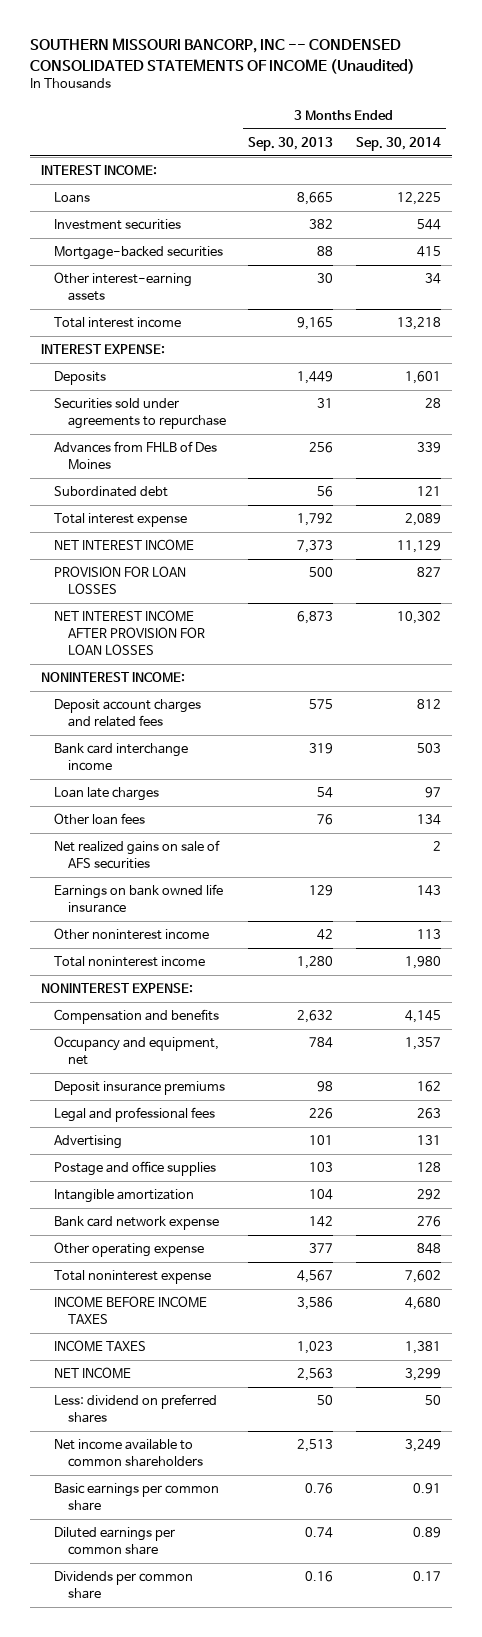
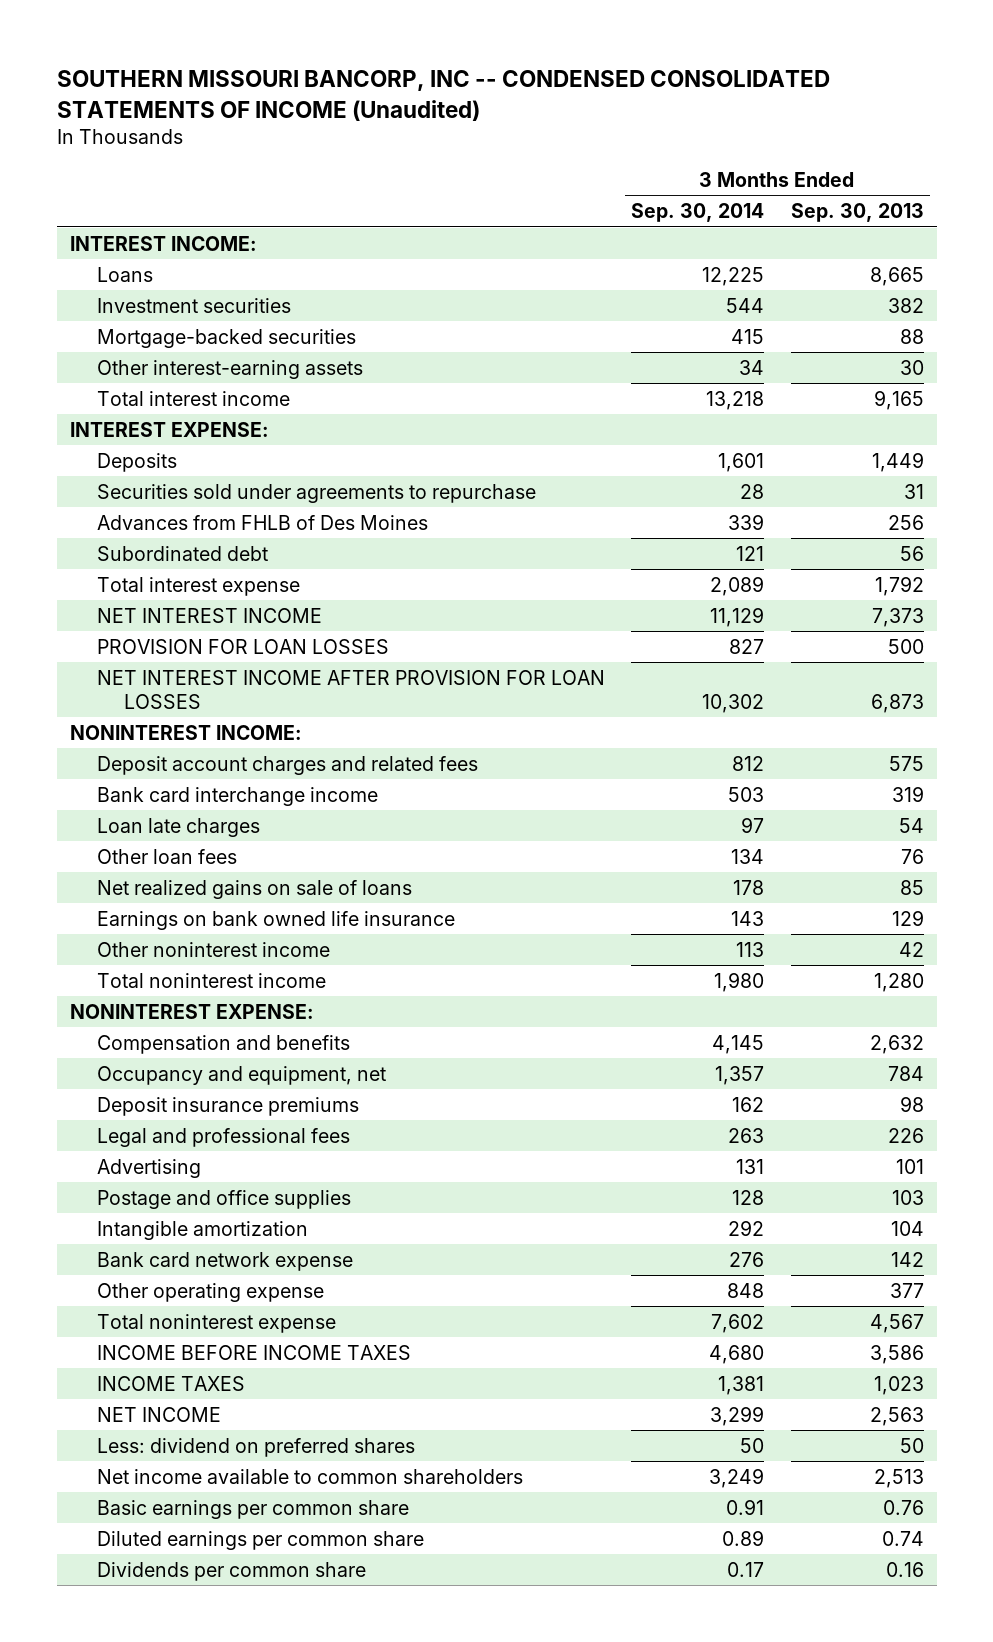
- | 3 Months Ended Sep. 30, 2013 | 3 Months Ended Sep. 30, 2014
+ | 3 Months Ended Sep. 30, 2014 | 3 Months Ended Sep. 30, 2013
- Net realized gains on sale of AFS securities | | 2
+ Net realized gains on sale of loans | 178 | 85

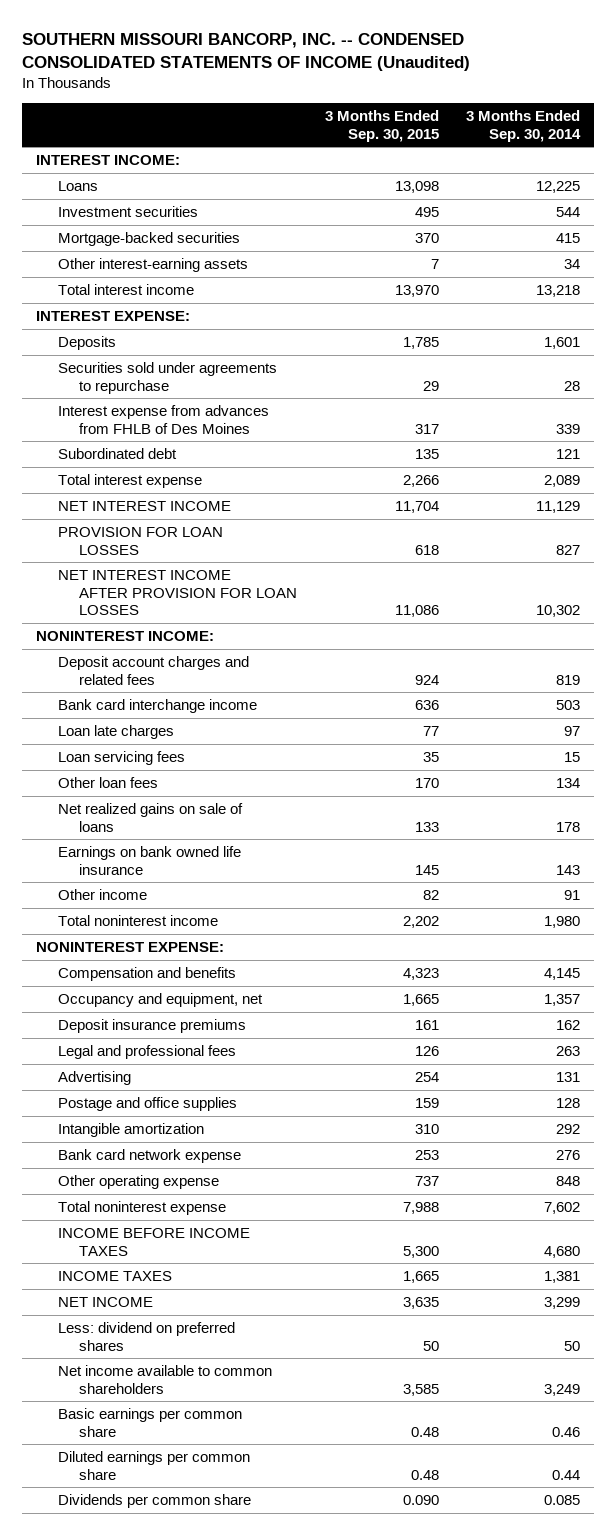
- SOUTHERN MISSOURI BANCORP, INC -- CONDENSED CONSOLIDATED STATEMENTS OF INCOME (Unaudited)
+ SOUTHERN MISSOURI BANCORP, INC. -- CONDENSED CONSOLIDATED STATEMENTS OF INCOME (Unaudited)
- | 3 Months Ended Sep. 30, 2014 | 3 Months Ended Sep. 30, 2013
+ | 3 Months Ended Sep. 30, 2015 | 3 Months Ended Sep. 30, 2014
- Advances from FHLB of Des Moines | 339 | 256
+ Interest expense from advances from FHLB of Des Moines | 317 | 339
- Deposit account charges and related fees | 812 | 575
+ Deposit account charges and related fees | 924 | 819
+ Loan servicing fees | 35 | 15
- Other noninterest income | 113 | 42
+ Other income | 82 | 91
- Basic earnings per common share | 0.91 | 0.76
- Diluted earnings per common share | 0.89 | 0.74
- Dividends per common share | 0.17 | 0.16
+ Basic earnings per common share | 0.48 | 0.46
+ Diluted earnings per common share | 0.48 | 0.44
+ Dividends per common share | 0.090 | 0.085

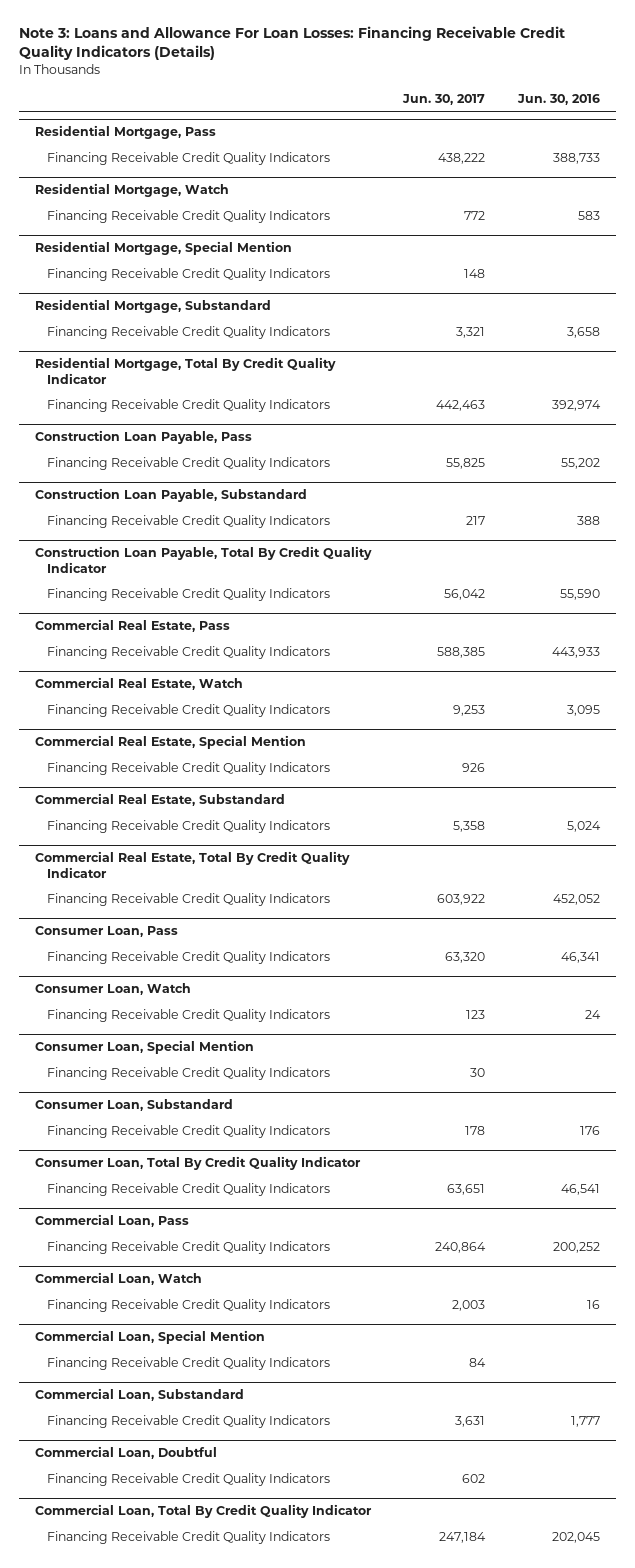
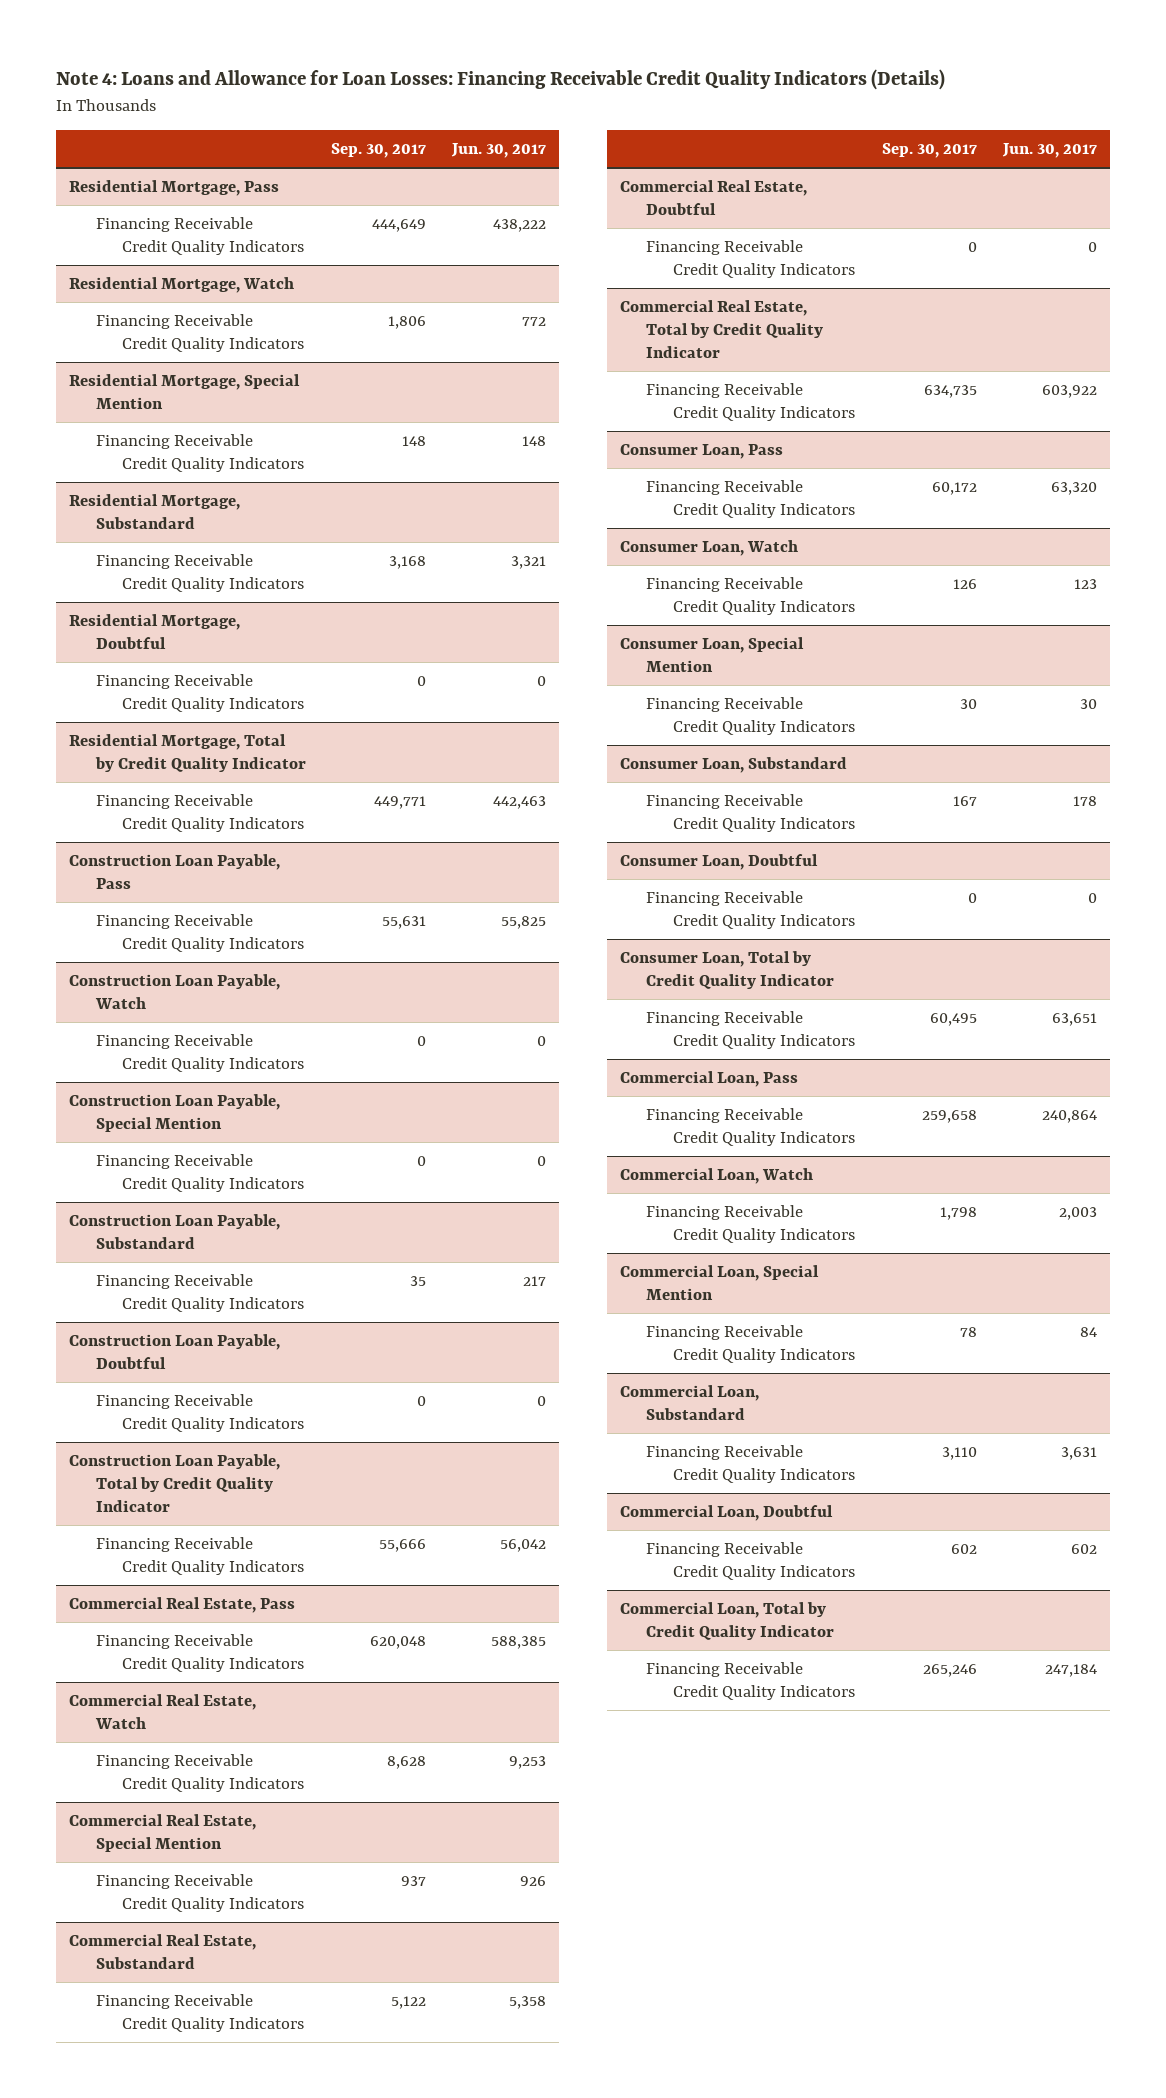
- Note 3: Loans and Allowance For Loan Losses: Financing Receivable Credit Quality Indicators (Details)
+ Note 4: Loans and Allowance for Loan Losses: Financing Receivable Credit Quality Indicators (Details)
- | Jun. 30, 2017 | Jun. 30, 2016
+ | Sep. 30, 2017 | Jun. 30, 2017
- Residential Mortgage, Total By Credit Quality Indicator
+ Residential Mortgage, Doubtful
+ Financing Receivable Credit Quality Indicators | 0 | 0
+ Residential Mortgage, Total by Credit Quality Indicator
+ Construction Loan Payable, Watch
+ Financing Receivable Credit Quality Indicators | 0 | 0
+ Construction Loan Payable, Special Mention
+ Financing Receivable Credit Quality Indicators | 0 | 0
- Construction Loan Payable, Total By Credit Quality Indicator
+ Construction Loan Payable, Doubtful
+ Financing Receivable Credit Quality Indicators | 0 | 0
+ Construction Loan Payable, Total by Credit Quality Indicator
- Commercial Real Estate, Total By Credit Quality Indicator
+ Commercial Real Estate, Doubtful
+ Financing Receivable Credit Quality Indicators | 0 | 0
+ Commercial Real Estate, Total by Credit Quality Indicator
- Consumer Loan, Total By Credit Quality Indicator
+ Consumer Loan, Doubtful
+ Financing Receivable Credit Quality Indicators | 0 | 0
+ Consumer Loan, Total by Credit Quality Indicator
- Commercial Loan, Total By Credit Quality Indicator
+ Commercial Loan, Total by Credit Quality Indicator

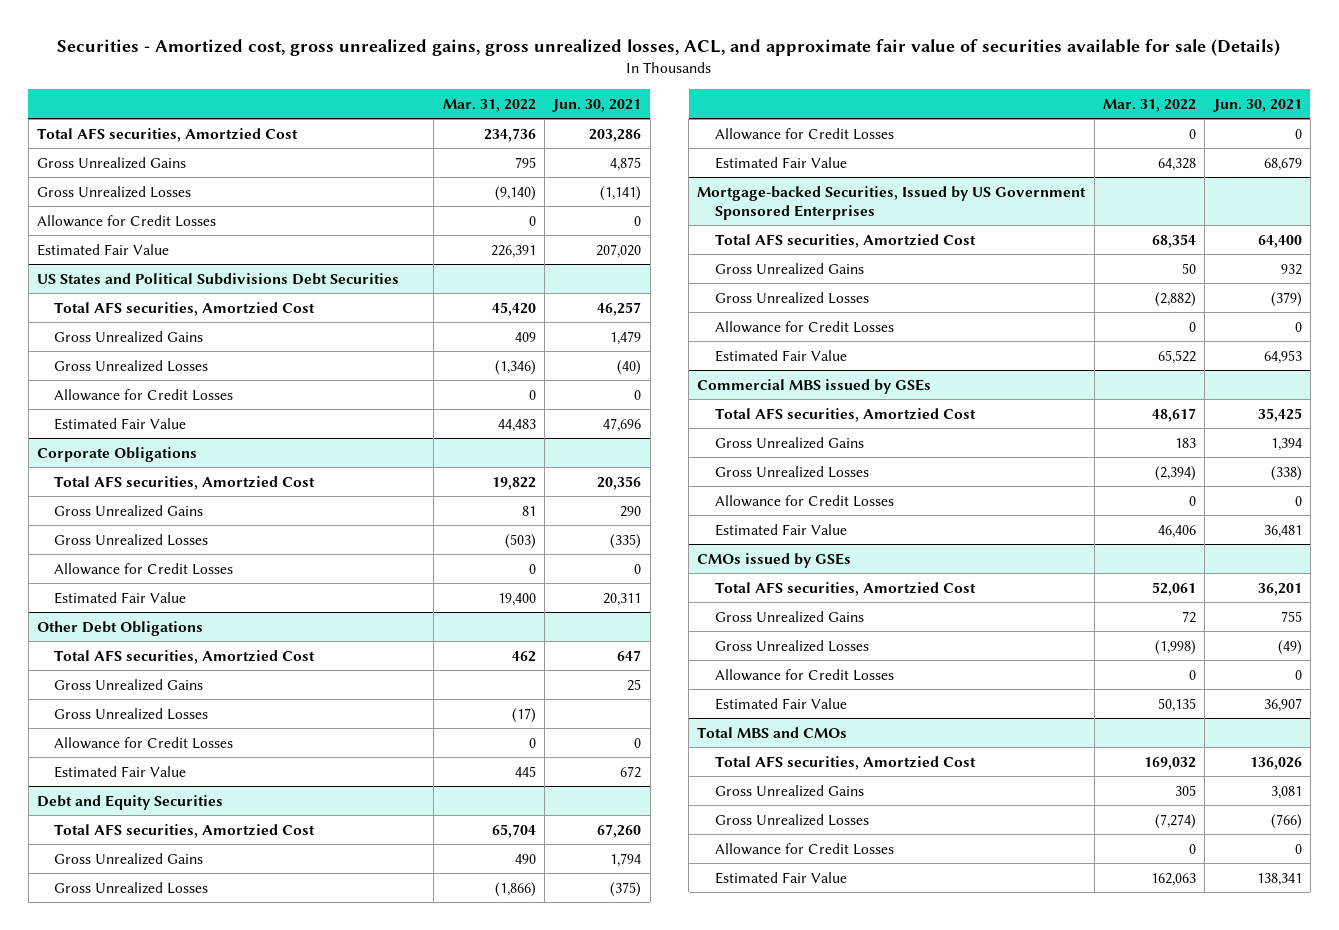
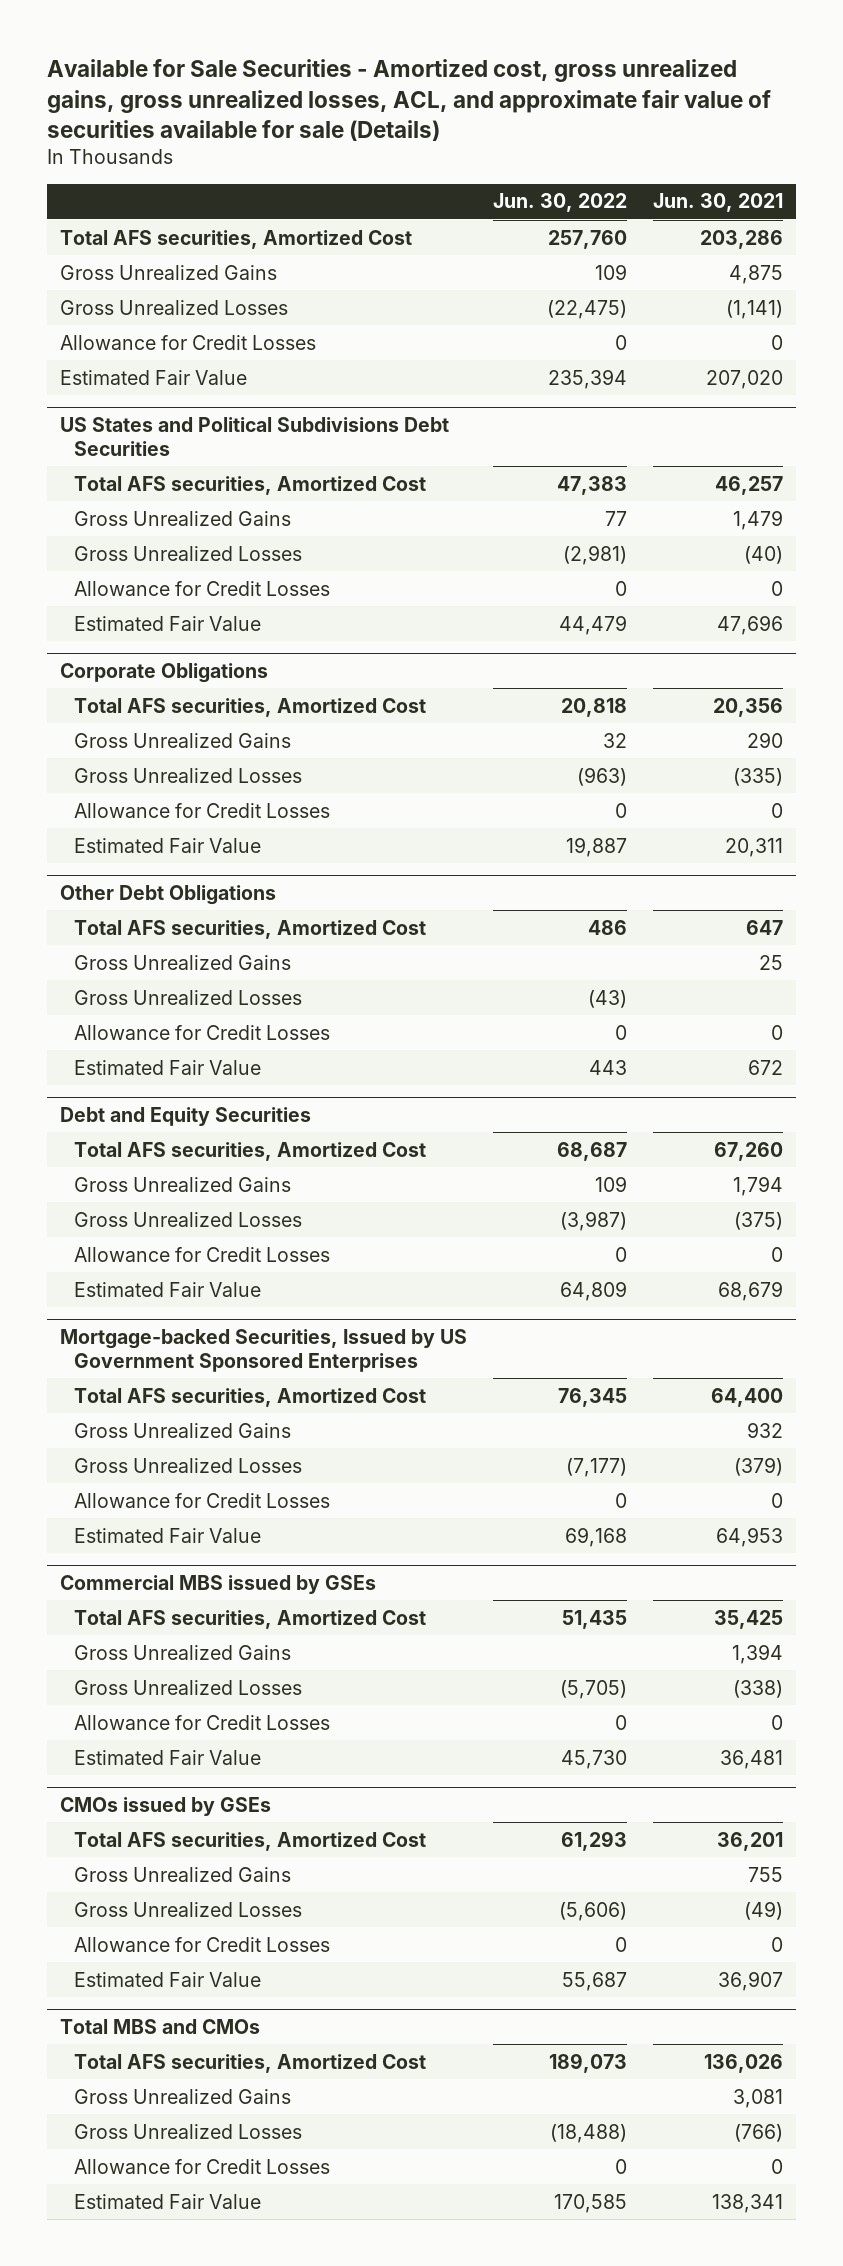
- Securities - Amortized cost, gross unrealized gains, gross unrealized losses, ACL, and approximate fair value of securities available for sale (Details)
+ Available for Sale Securities - Amortized cost, gross unrealized gains, gross unrealized losses, ACL, and approximate fair value of securities available for sale (Details)
- | Mar. 31, 2022 | Jun. 30, 2021
+ | Jun. 30, 2022 | Jun. 30, 2021
- Total AFS securities, Amortzied Cost | 234,736 | 203,286
+ Total AFS securities, Amortized Cost | 257,760 | 203,286
@ US States and Political Subdivisions Debt Securities
- Total AFS securities, Amortzied Cost | 45,420 | 46,257
+ Total AFS securities, Amortized Cost | 47,383 | 46,257
@ Corporate Obligations
- Total AFS securities, Amortzied Cost | 19,822 | 20,356
+ Total AFS securities, Amortized Cost | 20,818 | 20,356
@ Other Debt Obligations
- Total AFS securities, Amortzied Cost | 462 | 647
+ Total AFS securities, Amortized Cost | 486 | 647
@ Debt and Equity Securities
- Total AFS securities, Amortzied Cost | 65,704 | 67,260
+ Total AFS securities, Amortized Cost | 68,687 | 67,260
@ Mortgage-backed Securities, Issued by US Government Sponsored Enterprises
- Total AFS securities, Amortzied Cost | 68,354 | 64,400
+ Total AFS securities, Amortized Cost | 76,345 | 64,400
@ Commercial MBS issued by GSEs
- Total AFS securities, Amortzied Cost | 48,617 | 35,425
+ Total AFS securities, Amortized Cost | 51,435 | 35,425
@ CMOs issued by GSEs
- Total AFS securities, Amortzied Cost | 52,061 | 36,201
+ Total AFS securities, Amortized Cost | 61,293 | 36,201
@ Total MBS and CMOs
- Total AFS securities, Amortzied Cost | 169,032 | 136,026
+ Total AFS securities, Amortized Cost | 189,073 | 136,026

